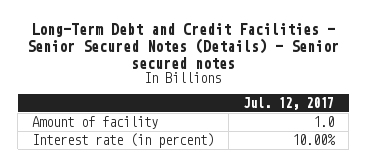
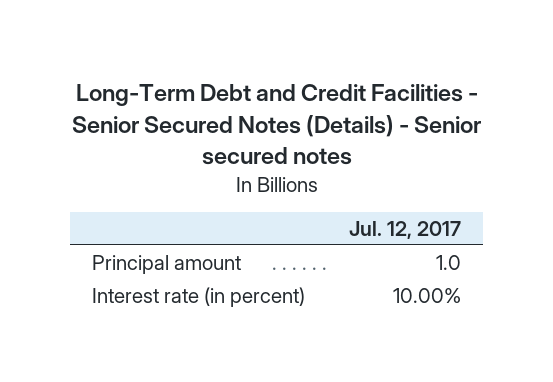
- Amount of facility | 1.0
+ Principal amount | 1.0

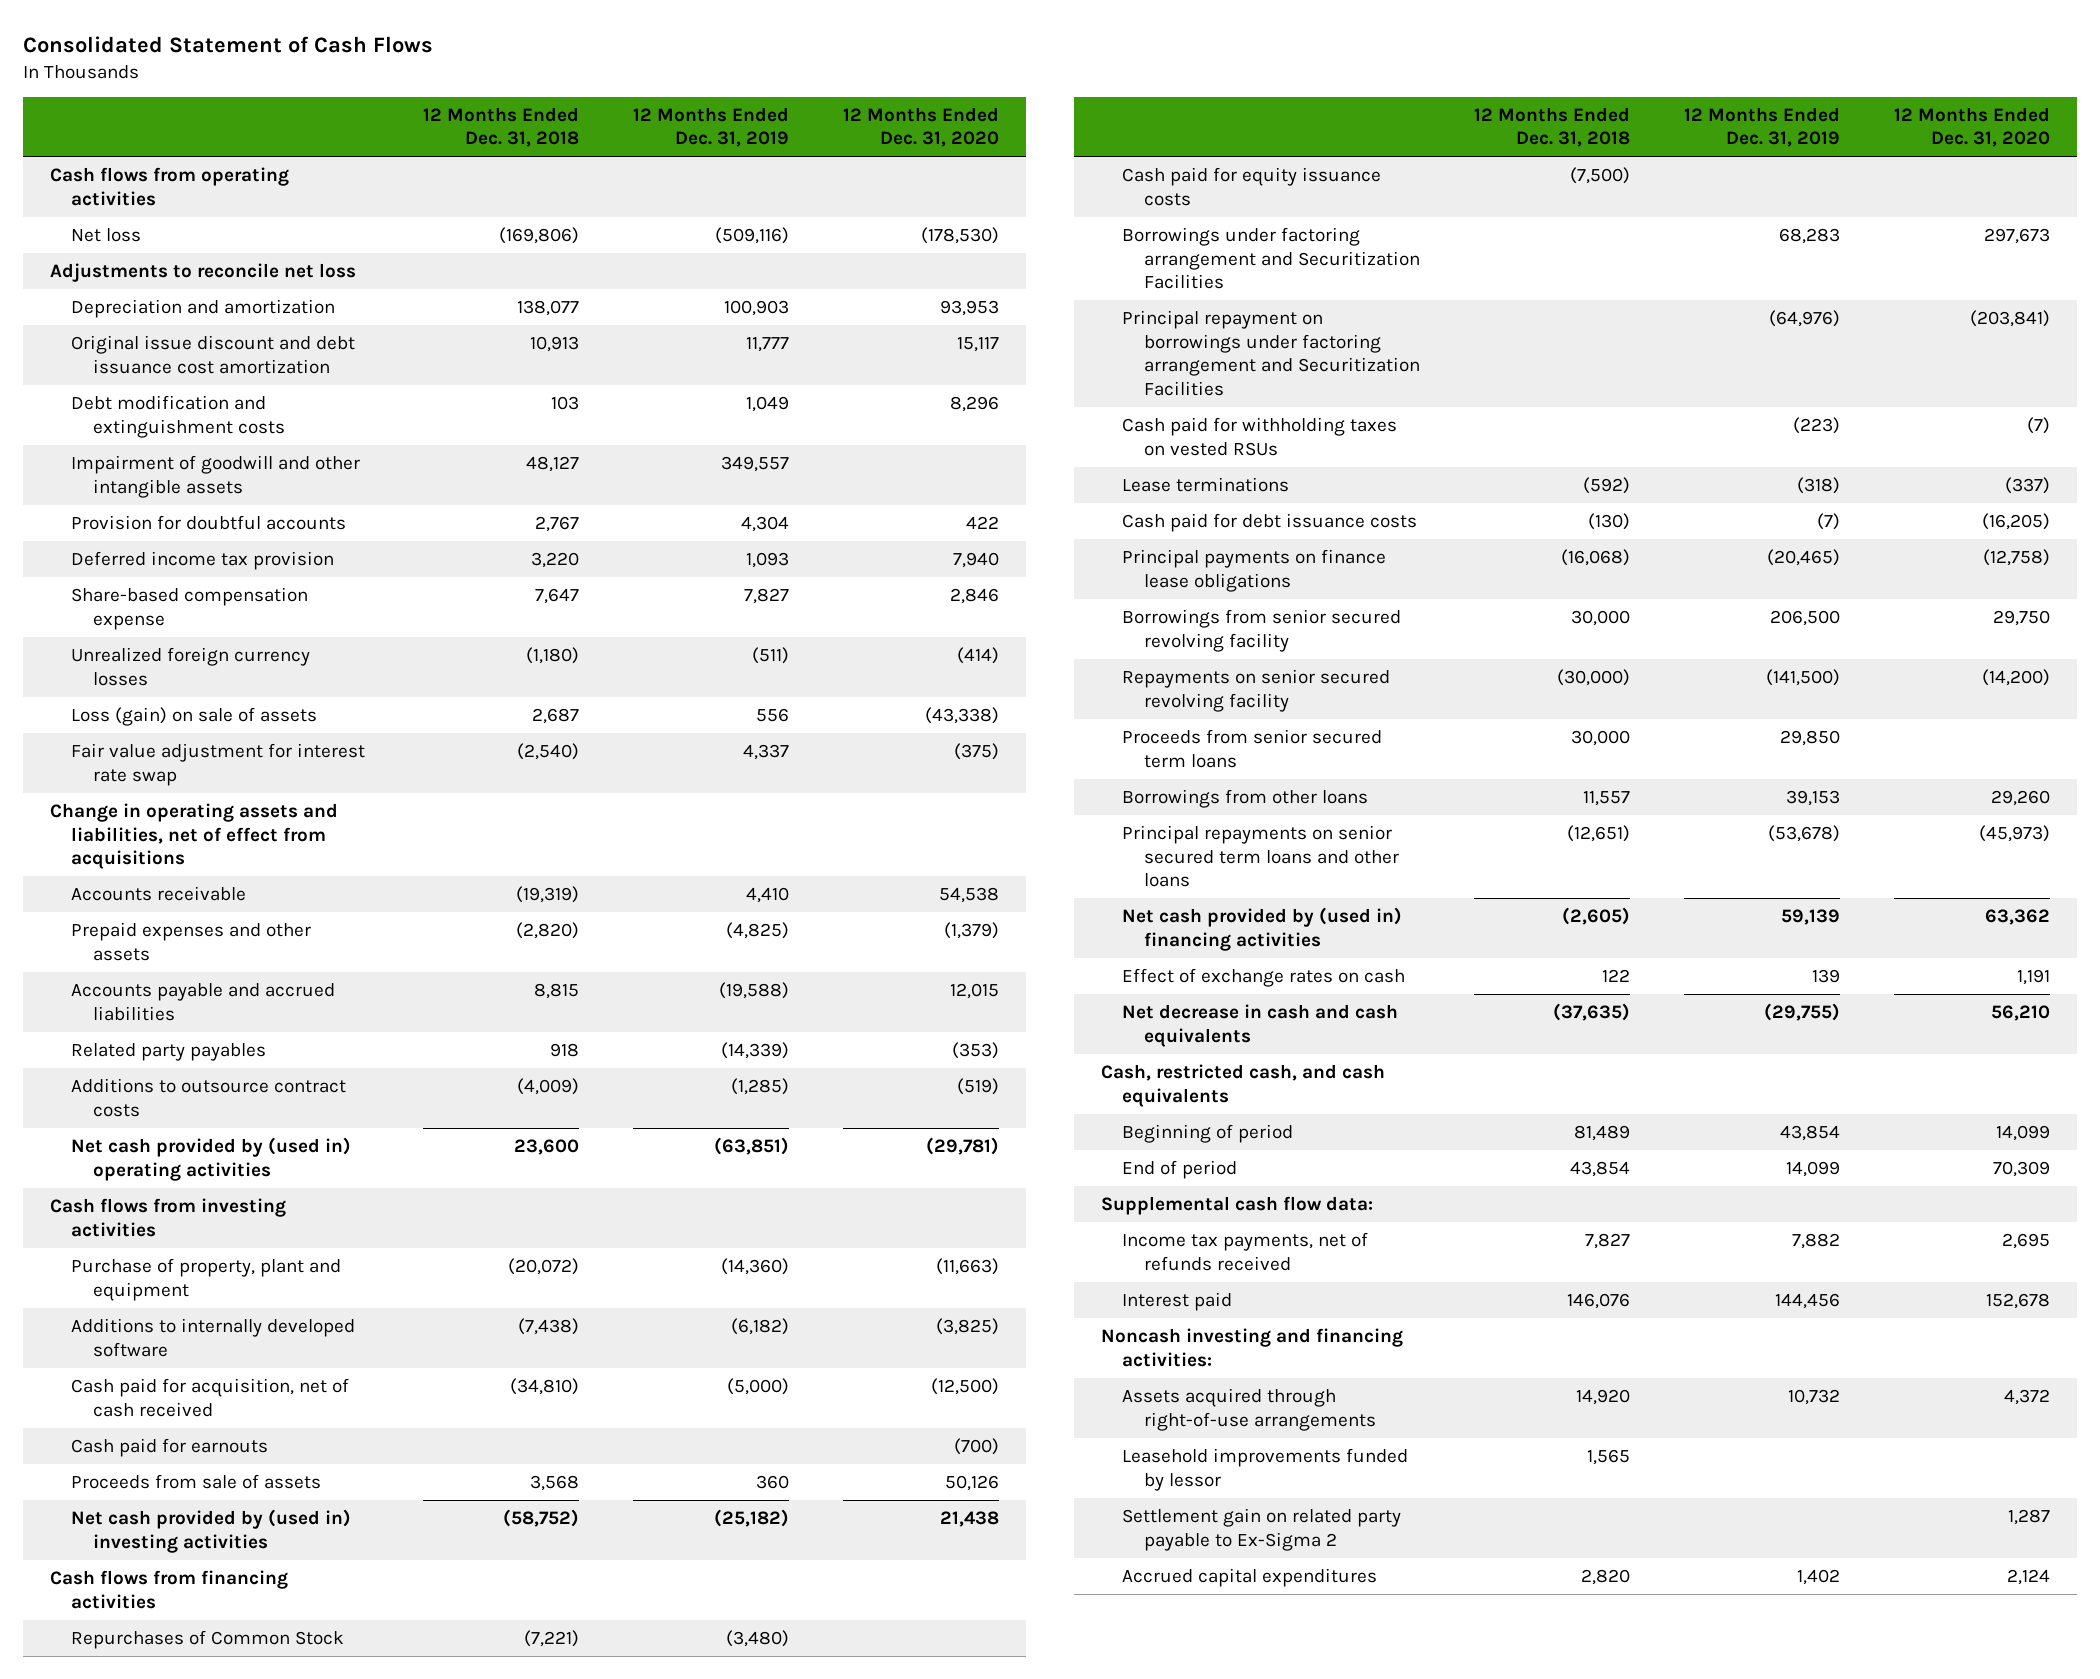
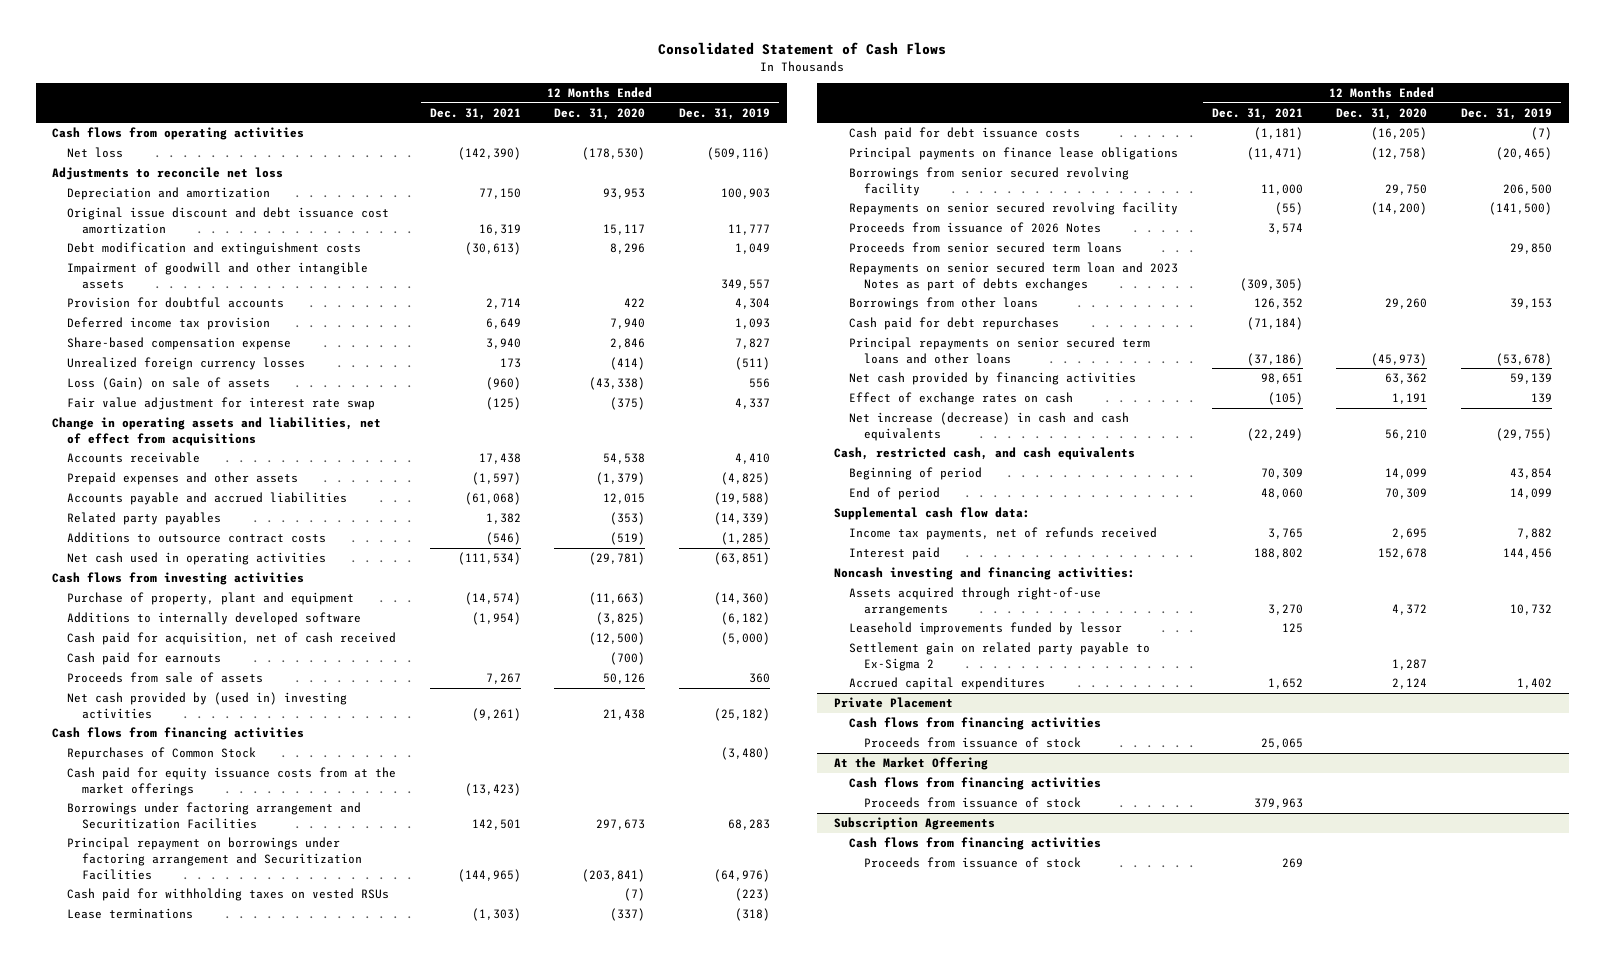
- | 12 Months Ended Dec. 31, 2018 | 12 Months Ended Dec. 31, 2019 | 12 Months Ended Dec. 31, 2020
+ | 12 Months Ended Dec. 31, 2021 | 12 Months Ended Dec. 31, 2020 | 12 Months Ended Dec. 31, 2019
- Loss (gain) on sale of assets | 2,687 | 556 | (43,338)
+ Loss (Gain) on sale of assets | (960) | (43,338) | 556
- Net cash provided by (used in) operating activities | 23,600 | (63,851) | (29,781)
+ Net cash used in operating activities | (111,534) | (29,781) | (63,851)
- Cash paid for equity issuance costs | (7,500) | |
+ Cash paid for equity issuance costs from at the market offerings | (13,423) | |
+ Proceeds from issuance of 2026 Notes | 3,574 | |
+ Repayments on senior secured term loan and 2023 Notes as part of debts exchanges | (309,305) | |
+ Cash paid for debt repurchases | (71,184) | |
- Net cash provided by (used in) financing activities | (2,605) | 59,139 | 63,362
+ Net cash provided by financing activities | 98,651 | 63,362 | 59,139
- Net decrease in cash and cash equivalents | (37,635) | (29,755) | 56,210
+ Net increase (decrease) in cash and cash equivalents | (22,249) | 56,210 | (29,755)
+ Private Placement
+ Cash flows from financing activities
+ Proceeds from issuance of stock | 25,065 | |
+ At the Market Offering
+ Cash flows from financing activities
+ Proceeds from issuance of stock | 379,963 | |
+ Subscription Agreements
+ Cash flows from financing activities
+ Proceeds from issuance of stock | 269 | |

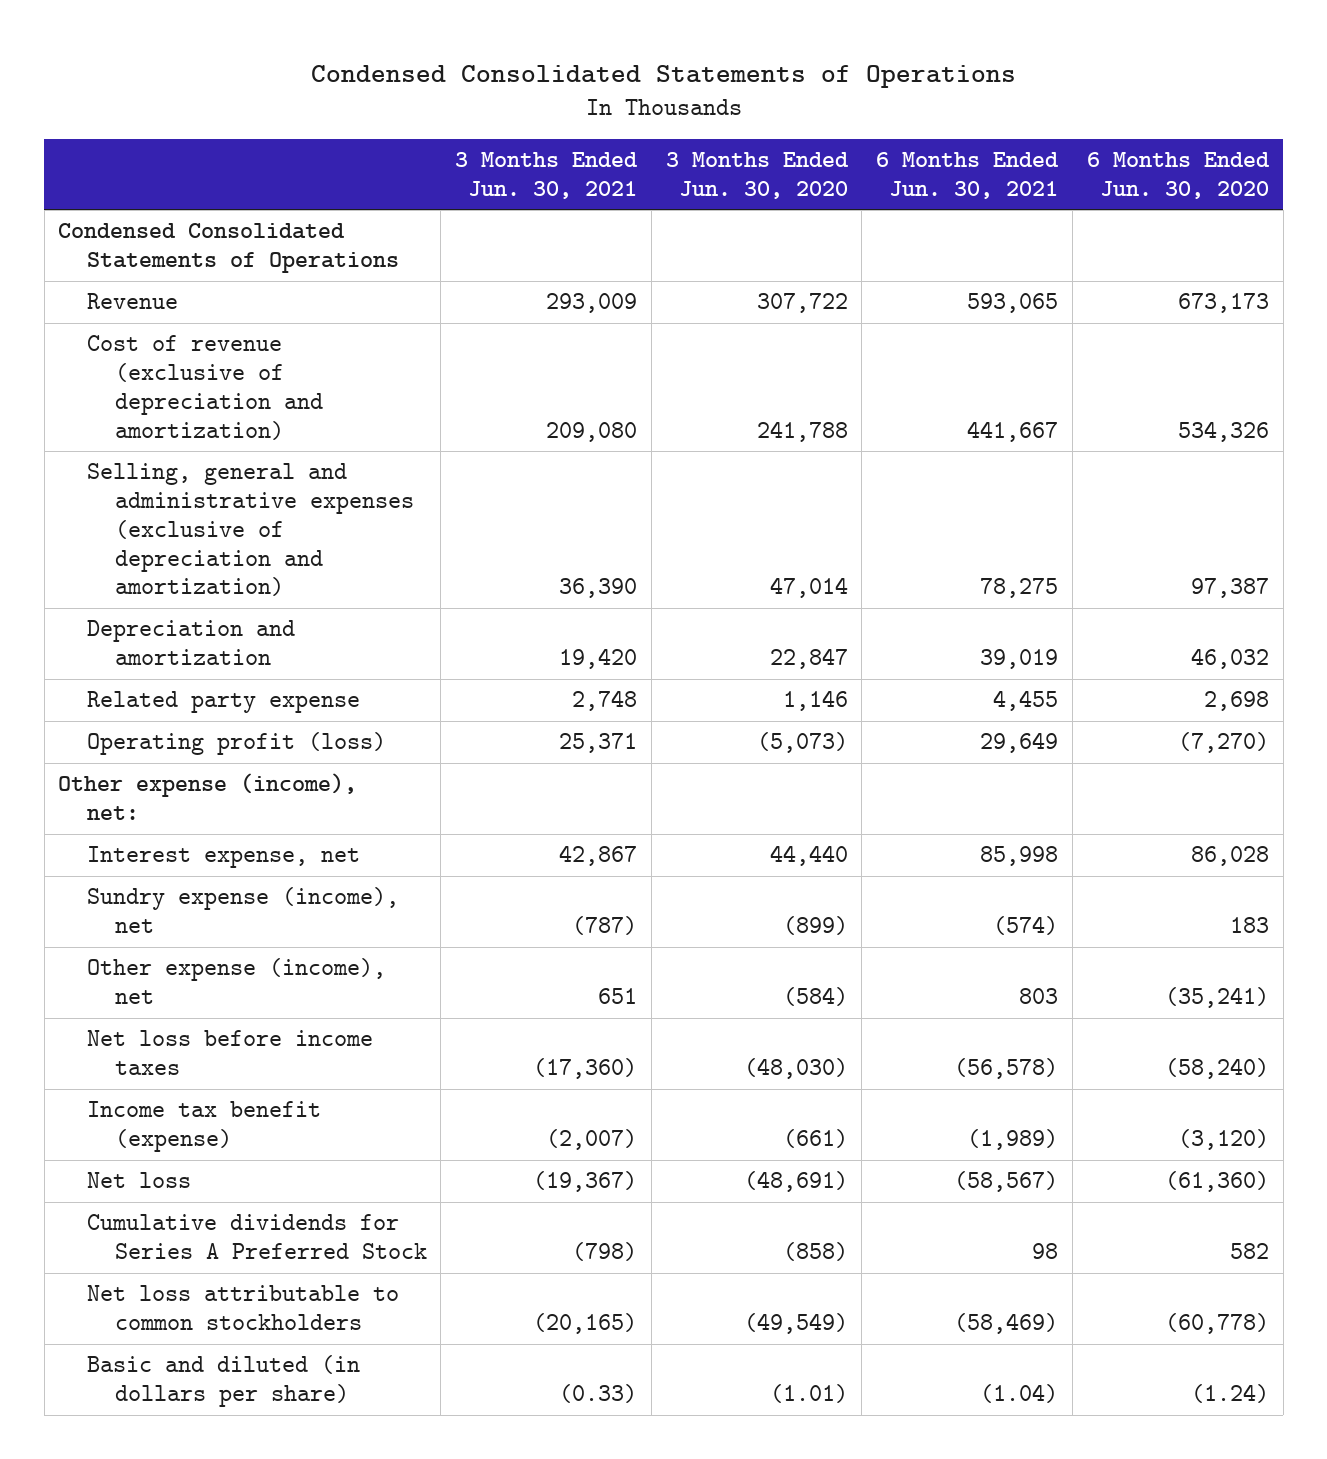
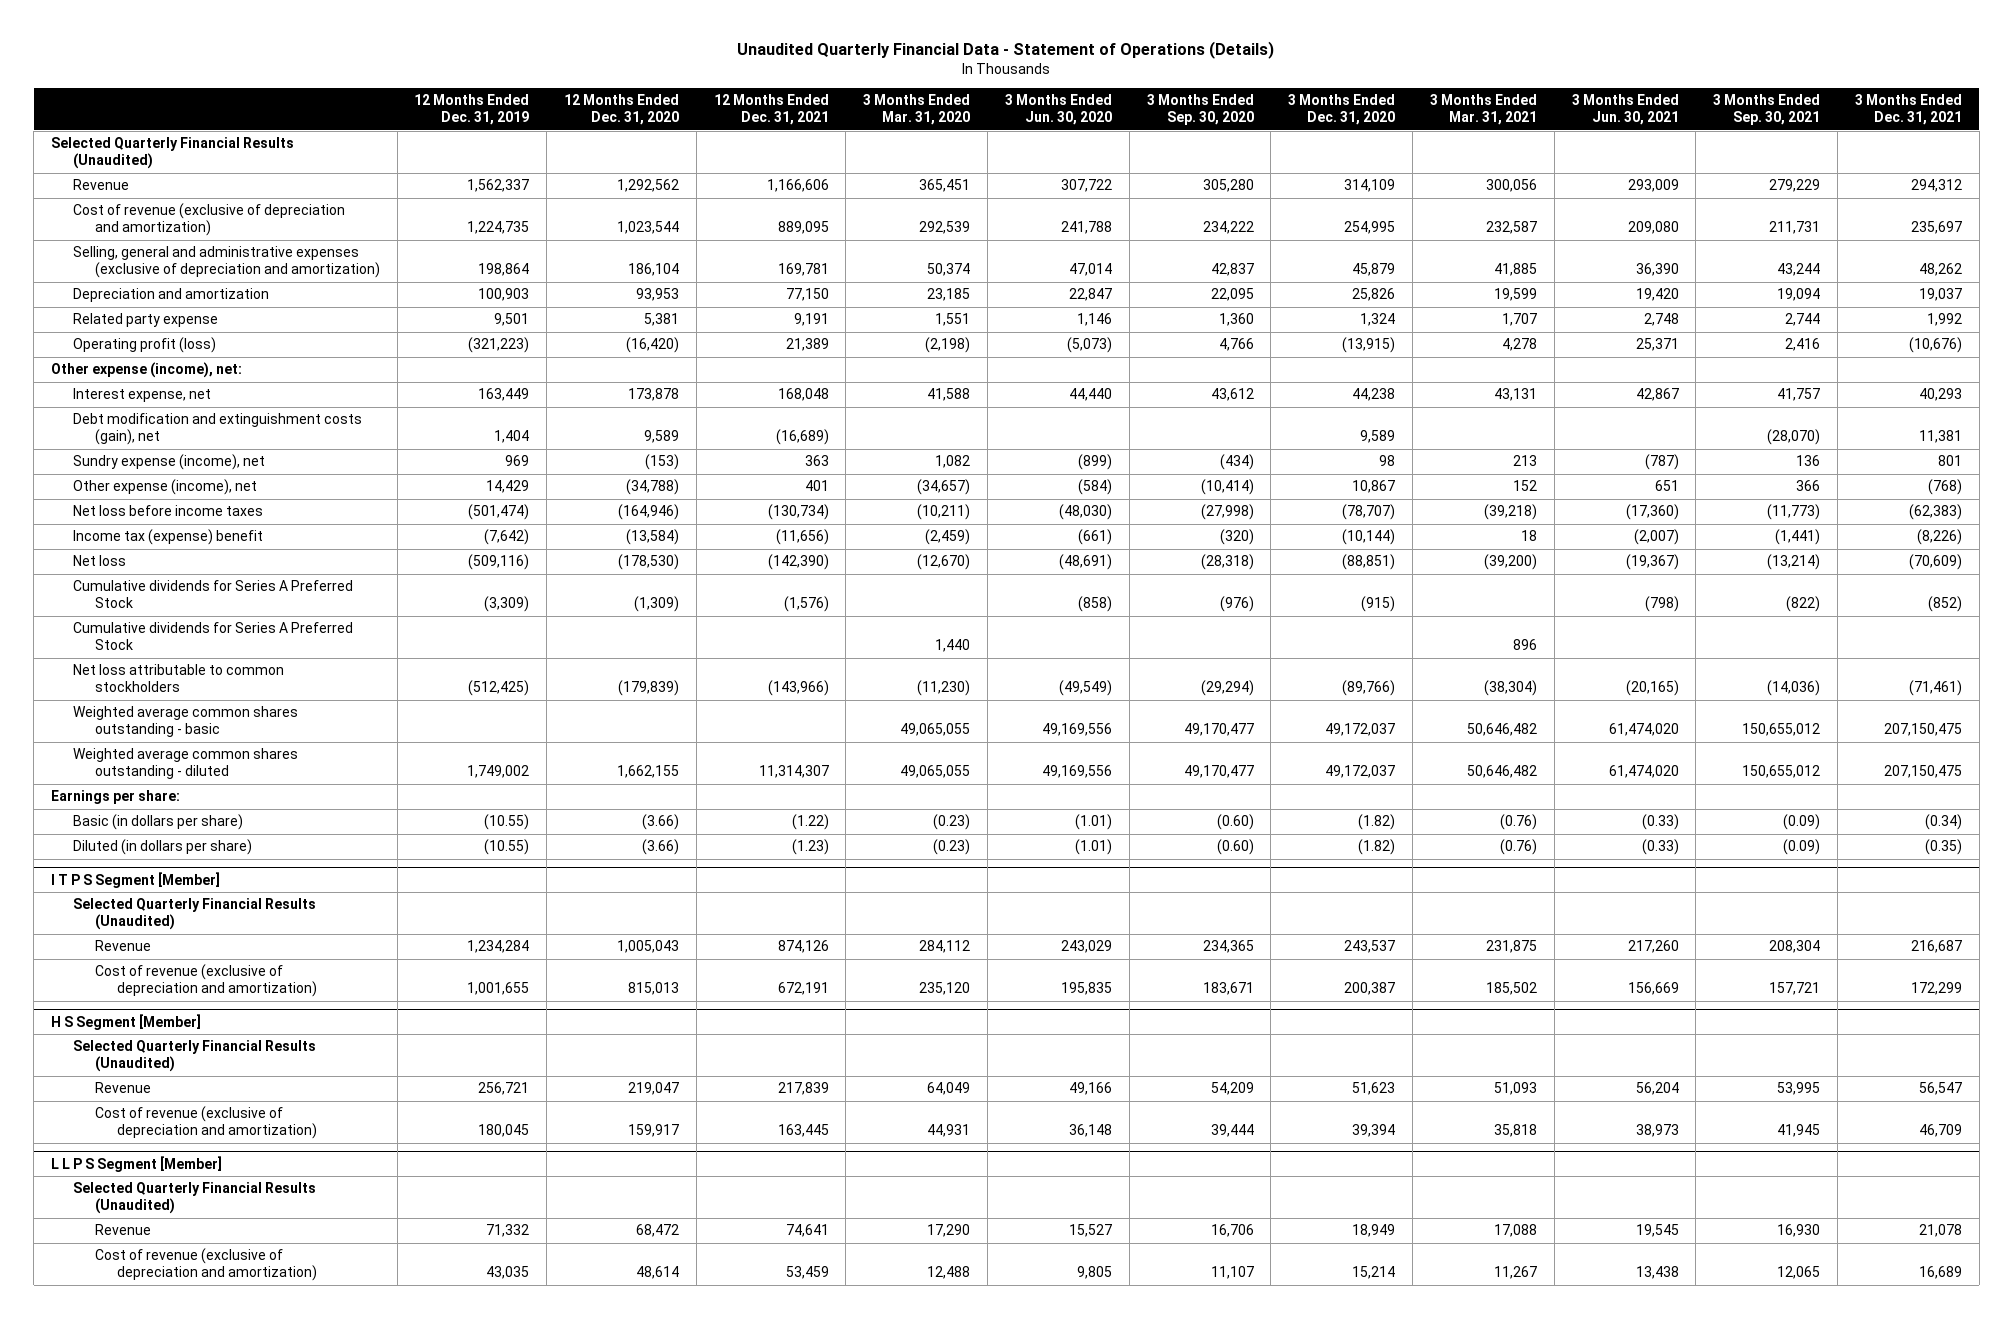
- Condensed Consolidated Statements of Operations
+ Unaudited Quarterly Financial Data - Statement of Operations (Details)
- | 3 Months Ended Jun. 30, 2021 | 3 Months Ended Jun. 30, 2020 | 6 Months Ended Jun. 30, 2021 | 6 Months Ended Jun. 30, 2020
+ | 12 Months Ended Dec. 31, 2019 | 12 Months Ended Dec. 31, 2020 | 12 Months Ended Dec. 31, 2021 | 3 Months Ended Mar. 31, 2020 | 3 Months Ended Jun. 30, 2020 | 3 Months Ended Sep. 30, 2020 | 3 Months Ended Dec. 31, 2020 | 3 Months Ended Mar. 31, 2021 | 3 Months Ended Jun. 30, 2021 | 3 Months Ended Sep. 30, 2021 | 3 Months Ended Dec. 31, 2021
- Condensed Consolidated Statements of Operations
+ Selected Quarterly Financial Results (Unaudited)
+ Debt modification and extinguishment costs (gain), net | 1,404 | 9,589 | (16,689) | | | | 9,589 | | | (28,070) | 11,381
- Income tax benefit (expense) | (2,007) | (661) | (1,989) | (3,120)
+ Income tax (expense) benefit | (7,642) | (13,584) | (11,656) | (2,459) | (661) | (320) | (10,144) | 18 | (2,007) | (1,441) | (8,226)
+ Cumulative dividends for Series A Preferred Stock | | | | 1,440 | | | | 896 | | |
- Basic and diluted (in dollars per share) | (0.33) | (1.01) | (1.04) | (1.24)
+ Weighted average common shares outstanding - basic | | | | 49,065,055 | 49,169,556 | 49,170,477 | 49,172,037 | 50,646,482 | 61,474,020 | 150,655,012 | 207,150,475
+ Weighted average common shares outstanding - diluted | 1,749,002 | 1,662,155 | 11,314,307 | 49,065,055 | 49,169,556 | 49,170,477 | 49,172,037 | 50,646,482 | 61,474,020 | 150,655,012 | 207,150,475
+ Earnings per share:
+ Basic (in dollars per share) | (10.55) | (3.66) | (1.22) | (0.23) | (1.01) | (0.60) | (1.82) | (0.76) | (0.33) | (0.09) | (0.34)
+ Diluted (in dollars per share) | (10.55) | (3.66) | (1.23) | (0.23) | (1.01) | (0.60) | (1.82) | (0.76) | (0.33) | (0.09) | (0.35)
+ I T P S Segment [Member]
+ Selected Quarterly Financial Results (Unaudited)
+ Revenue | 1,234,284 | 1,005,043 | 874,126 | 284,112 | 243,029 | 234,365 | 243,537 | 231,875 | 217,260 | 208,304 | 216,687
+ Cost of revenue (exclusive of depreciation and amortization) | 1,001,655 | 815,013 | 672,191 | 235,120 | 195,835 | 183,671 | 200,387 | 185,502 | 156,669 | 157,721 | 172,299
+ H S Segment [Member]
+ Selected Quarterly Financial Results (Unaudited)
+ Revenue | 256,721 | 219,047 | 217,839 | 64,049 | 49,166 | 54,209 | 51,623 | 51,093 | 56,204 | 53,995 | 56,547
+ Cost of revenue (exclusive of depreciation and amortization) | 180,045 | 159,917 | 163,445 | 44,931 | 36,148 | 39,444 | 39,394 | 35,818 | 38,973 | 41,945 | 46,709
+ L L P S Segment [Member]
+ Selected Quarterly Financial Results (Unaudited)
+ Revenue | 71,332 | 68,472 | 74,641 | 17,290 | 15,527 | 16,706 | 18,949 | 17,088 | 19,545 | 16,930 | 21,078
+ Cost of revenue (exclusive of depreciation and amortization) | 43,035 | 48,614 | 53,459 | 12,488 | 9,805 | 11,107 | 15,214 | 11,267 | 13,438 | 12,065 | 16,689

